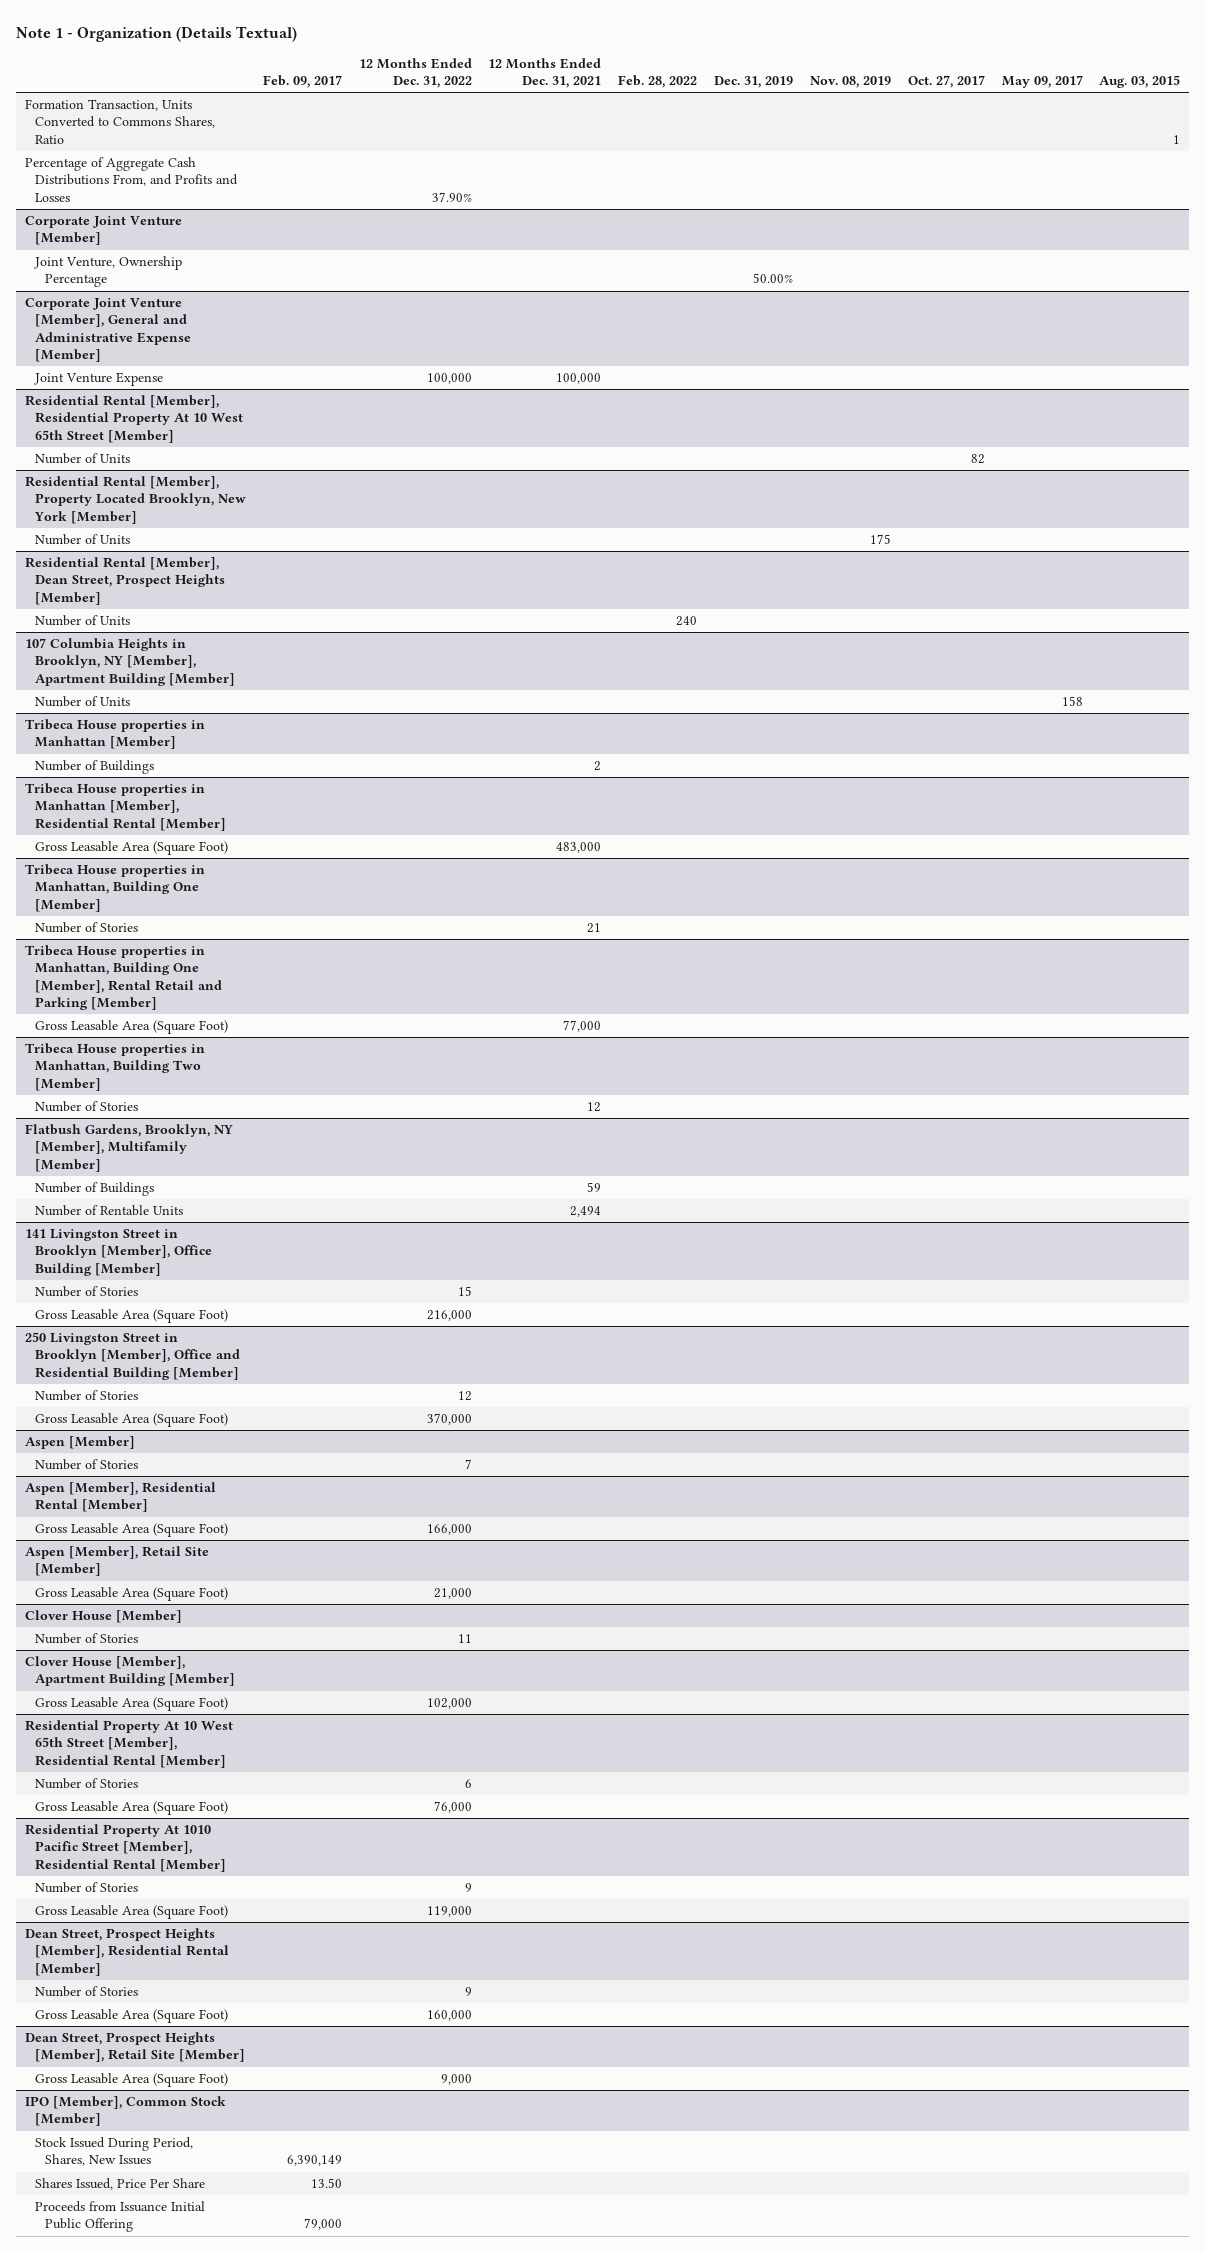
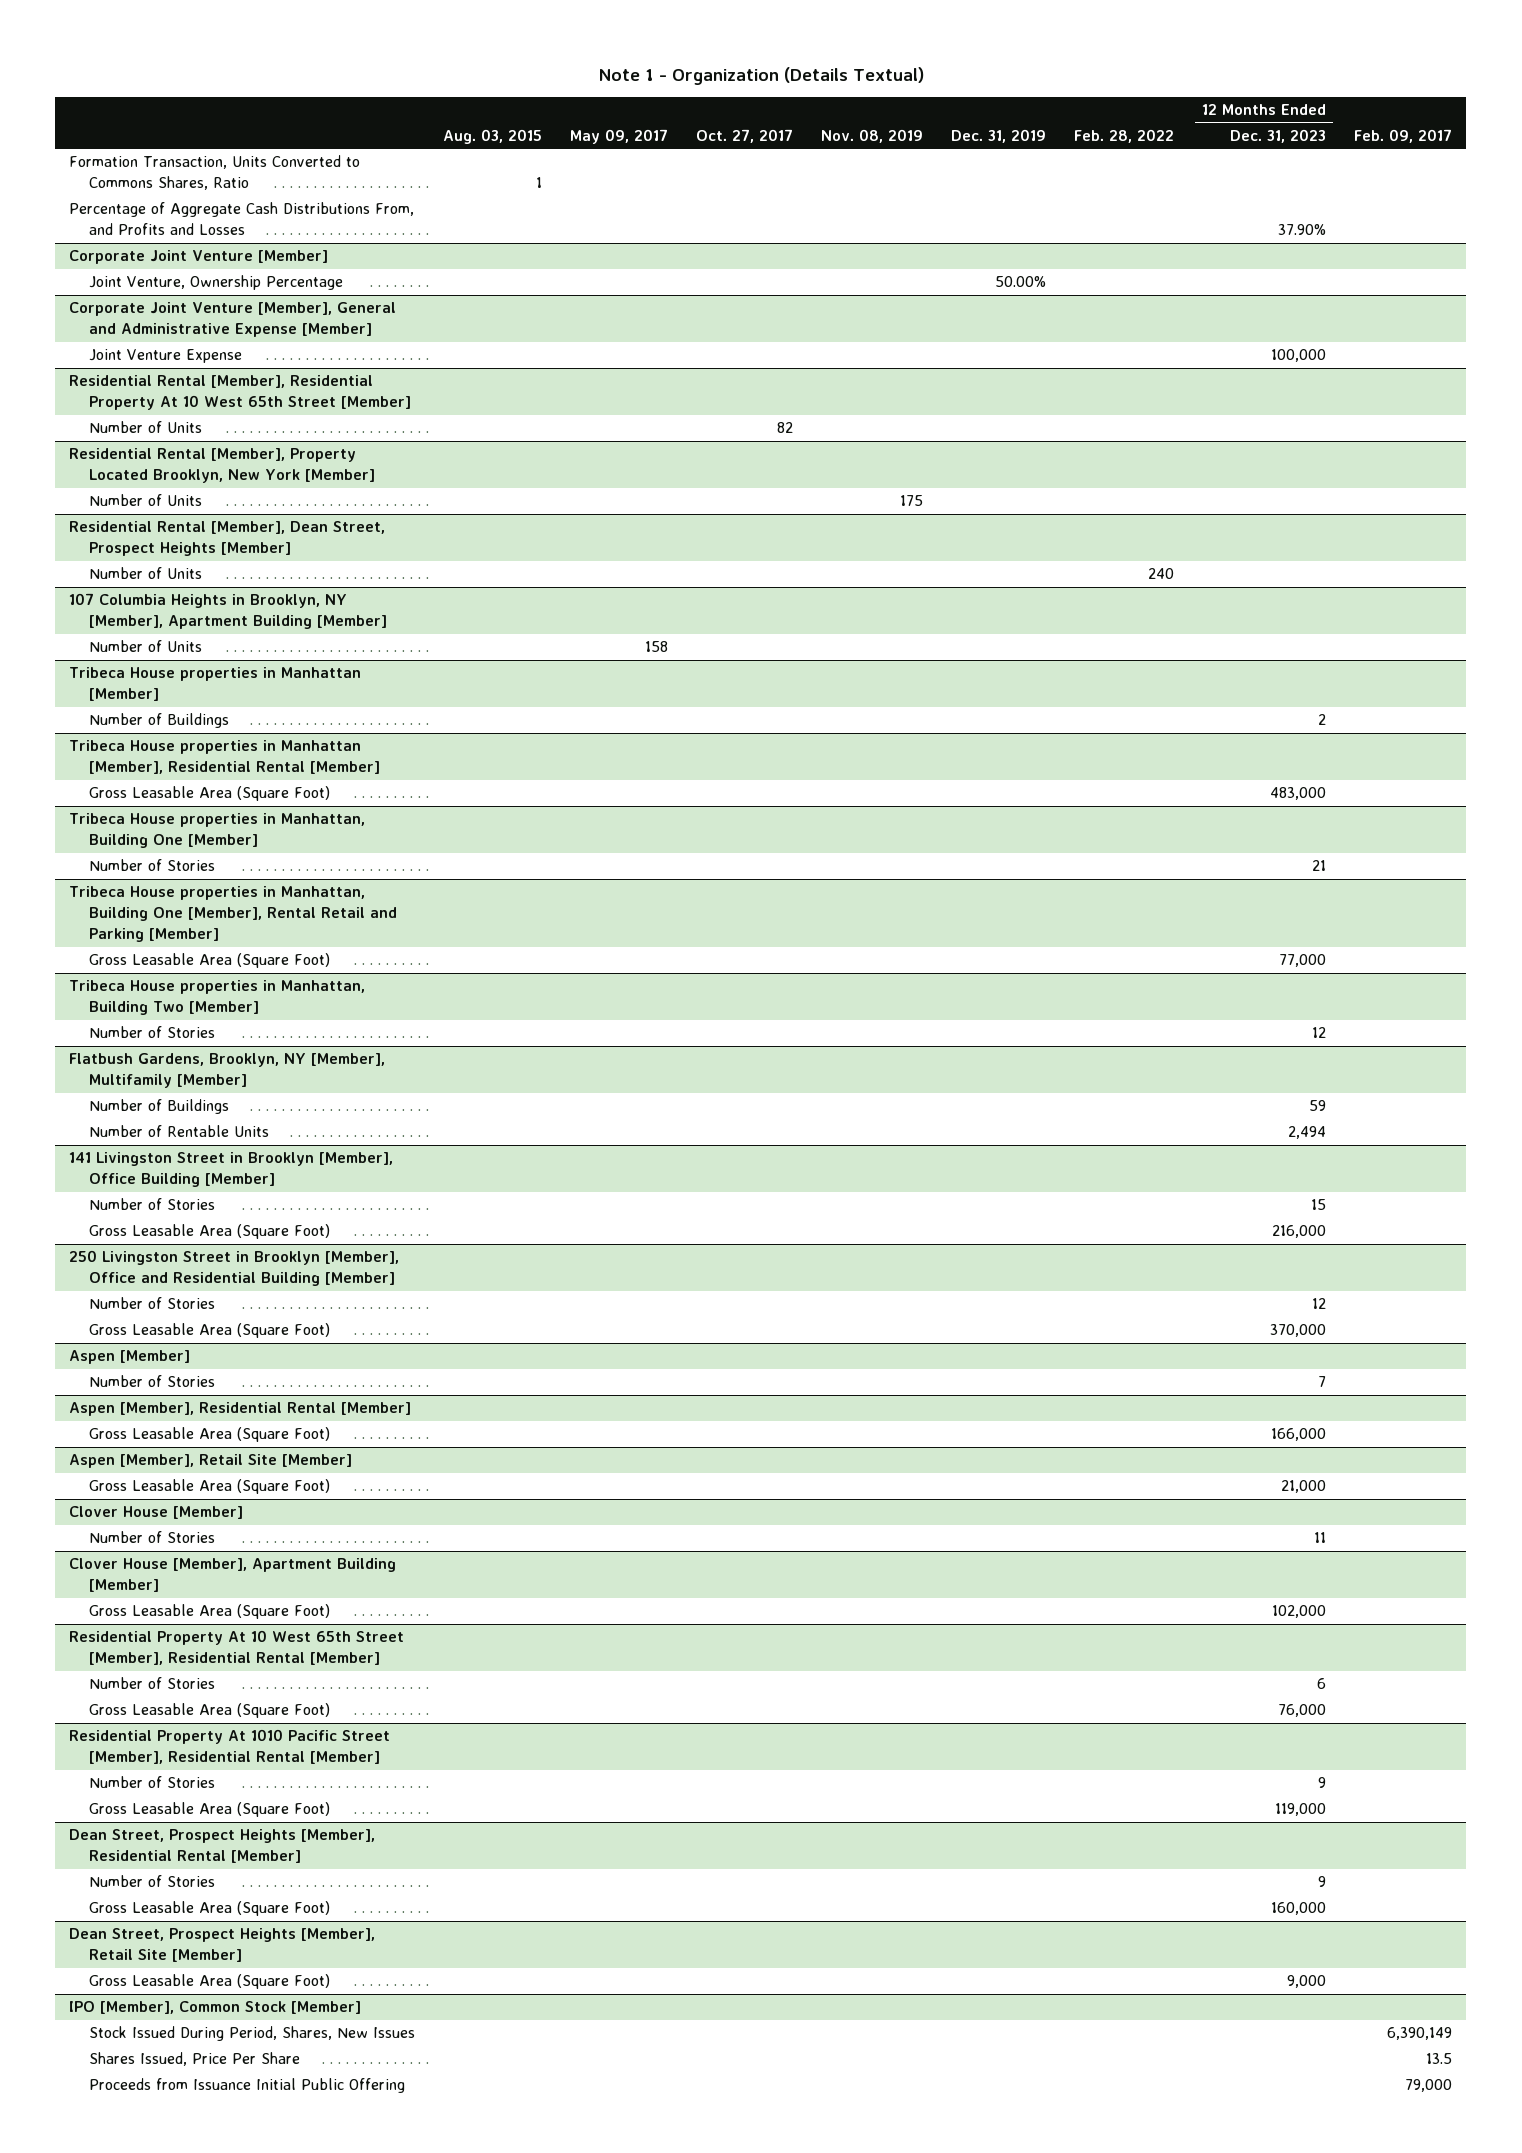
- | Feb. 09, 2017 | 12 Months Ended Dec. 31, 2022 | 12 Months Ended Dec. 31, 2021 | Feb. 28, 2022 | Dec. 31, 2019 | Nov. 08, 2019 | Oct. 27, 2017 | May 09, 2017 | Aug. 03, 2015
+ | Aug. 03, 2015 | May 09, 2017 | Oct. 27, 2017 | Nov. 08, 2019 | Dec. 31, 2019 | Feb. 28, 2022 | 12 Months Ended Dec. 31, 2023 | Feb. 09, 2017
@ IPO [Member], Common Stock [Member]
- Shares Issued, Price Per Share | 13.50 | | | | | | | |
+ Shares Issued, Price Per Share | | | | | | | | 13.5

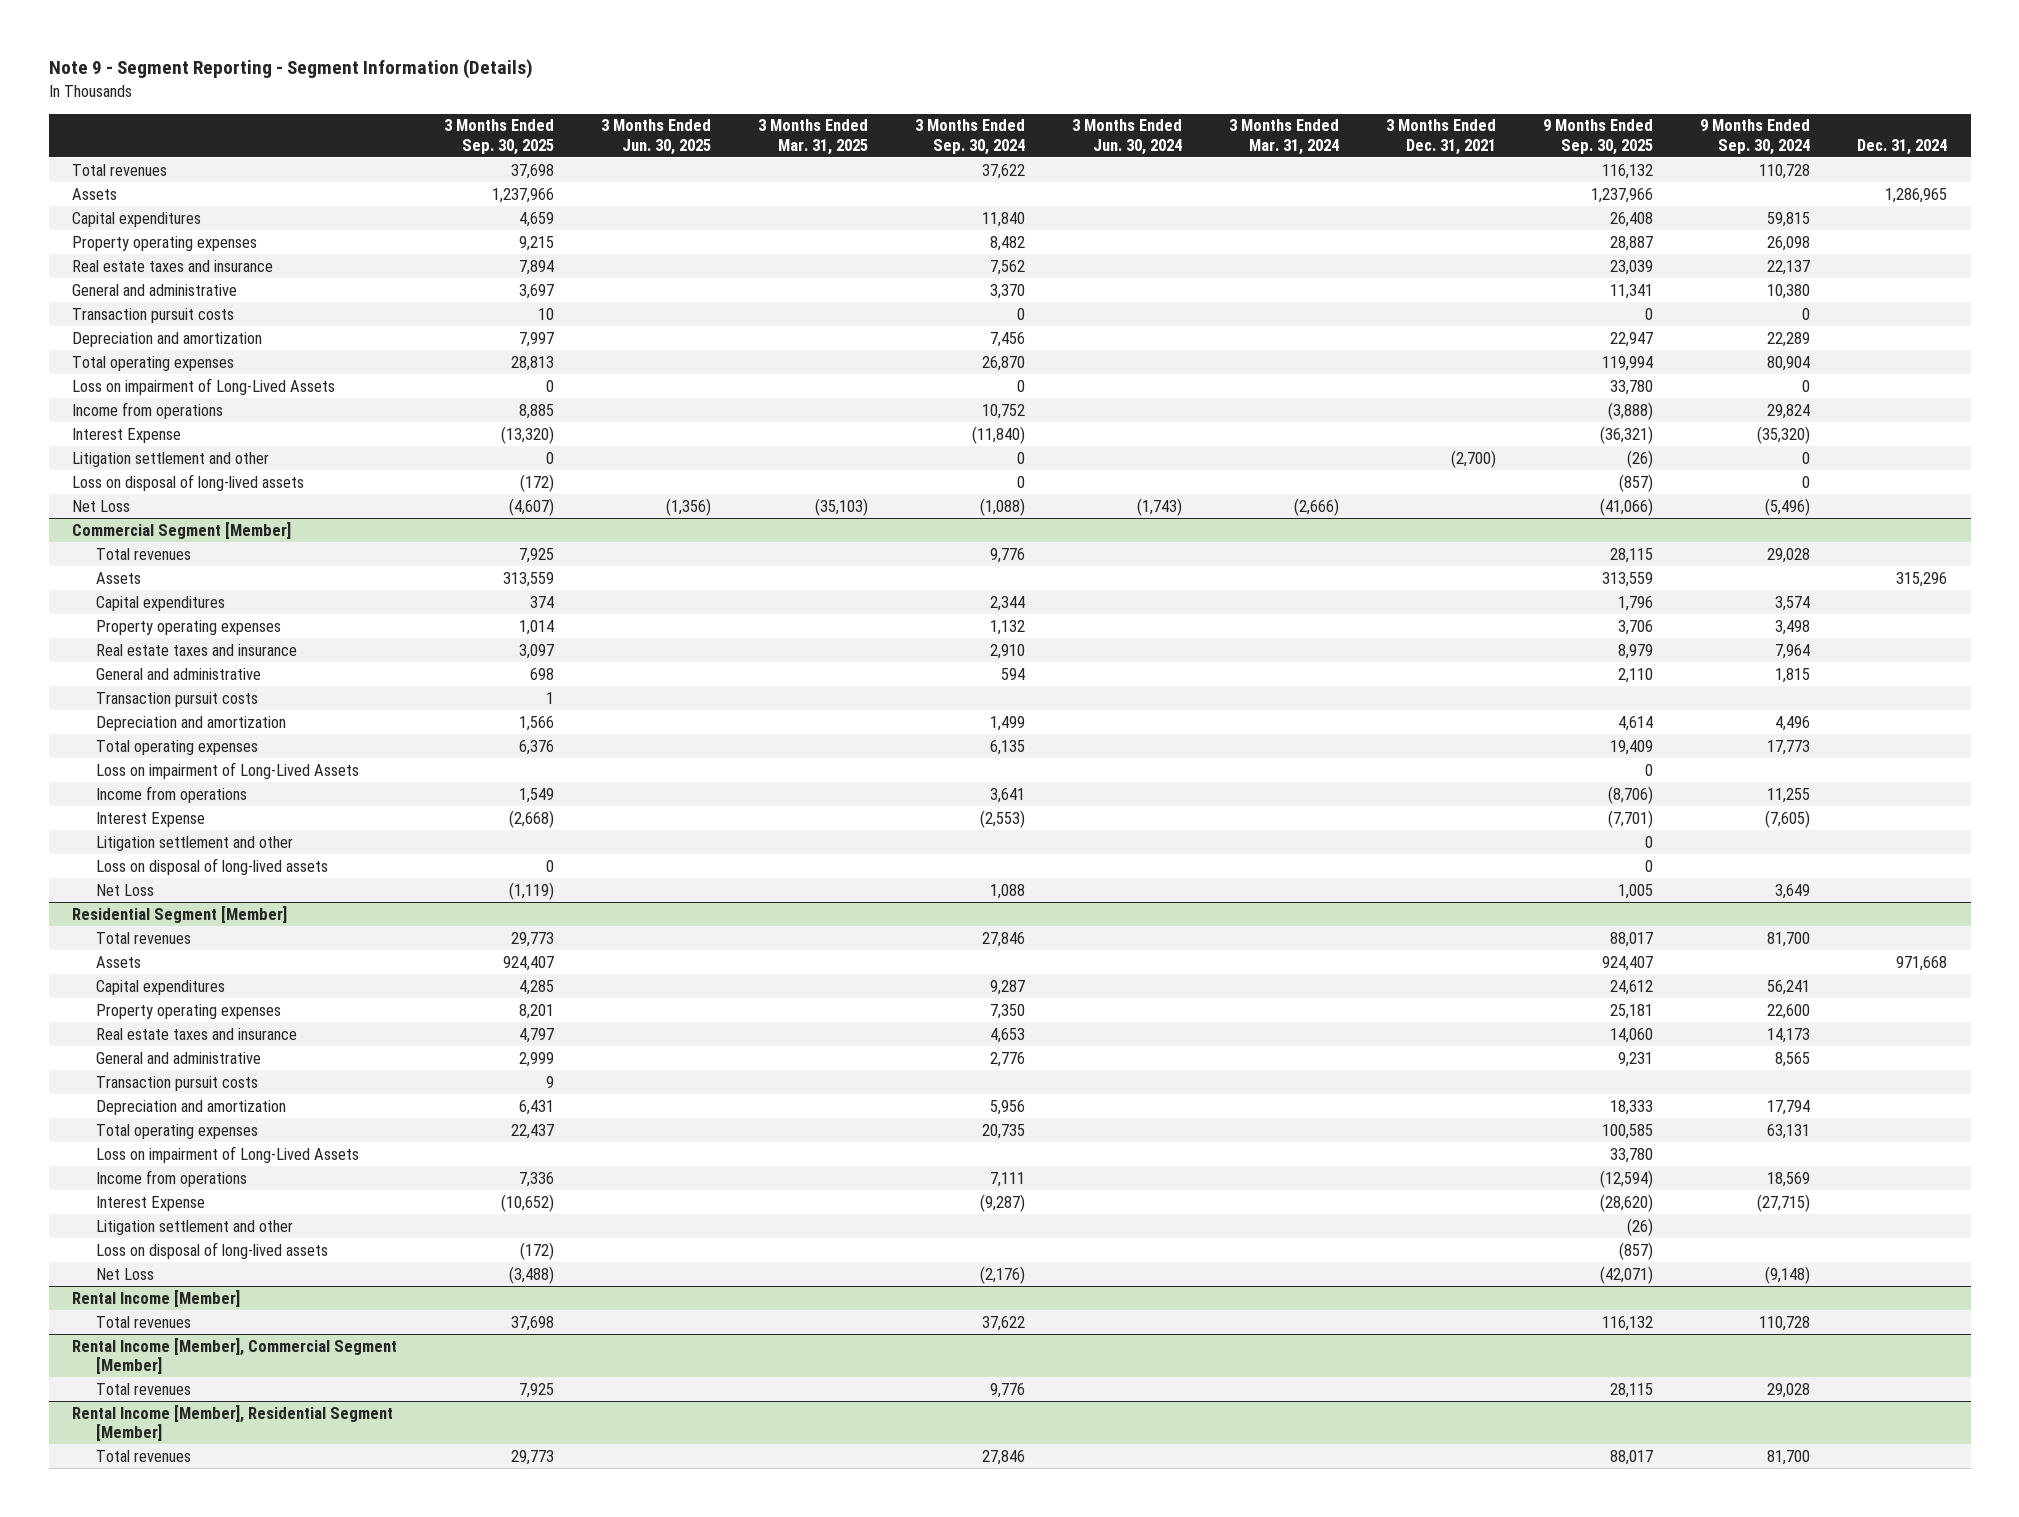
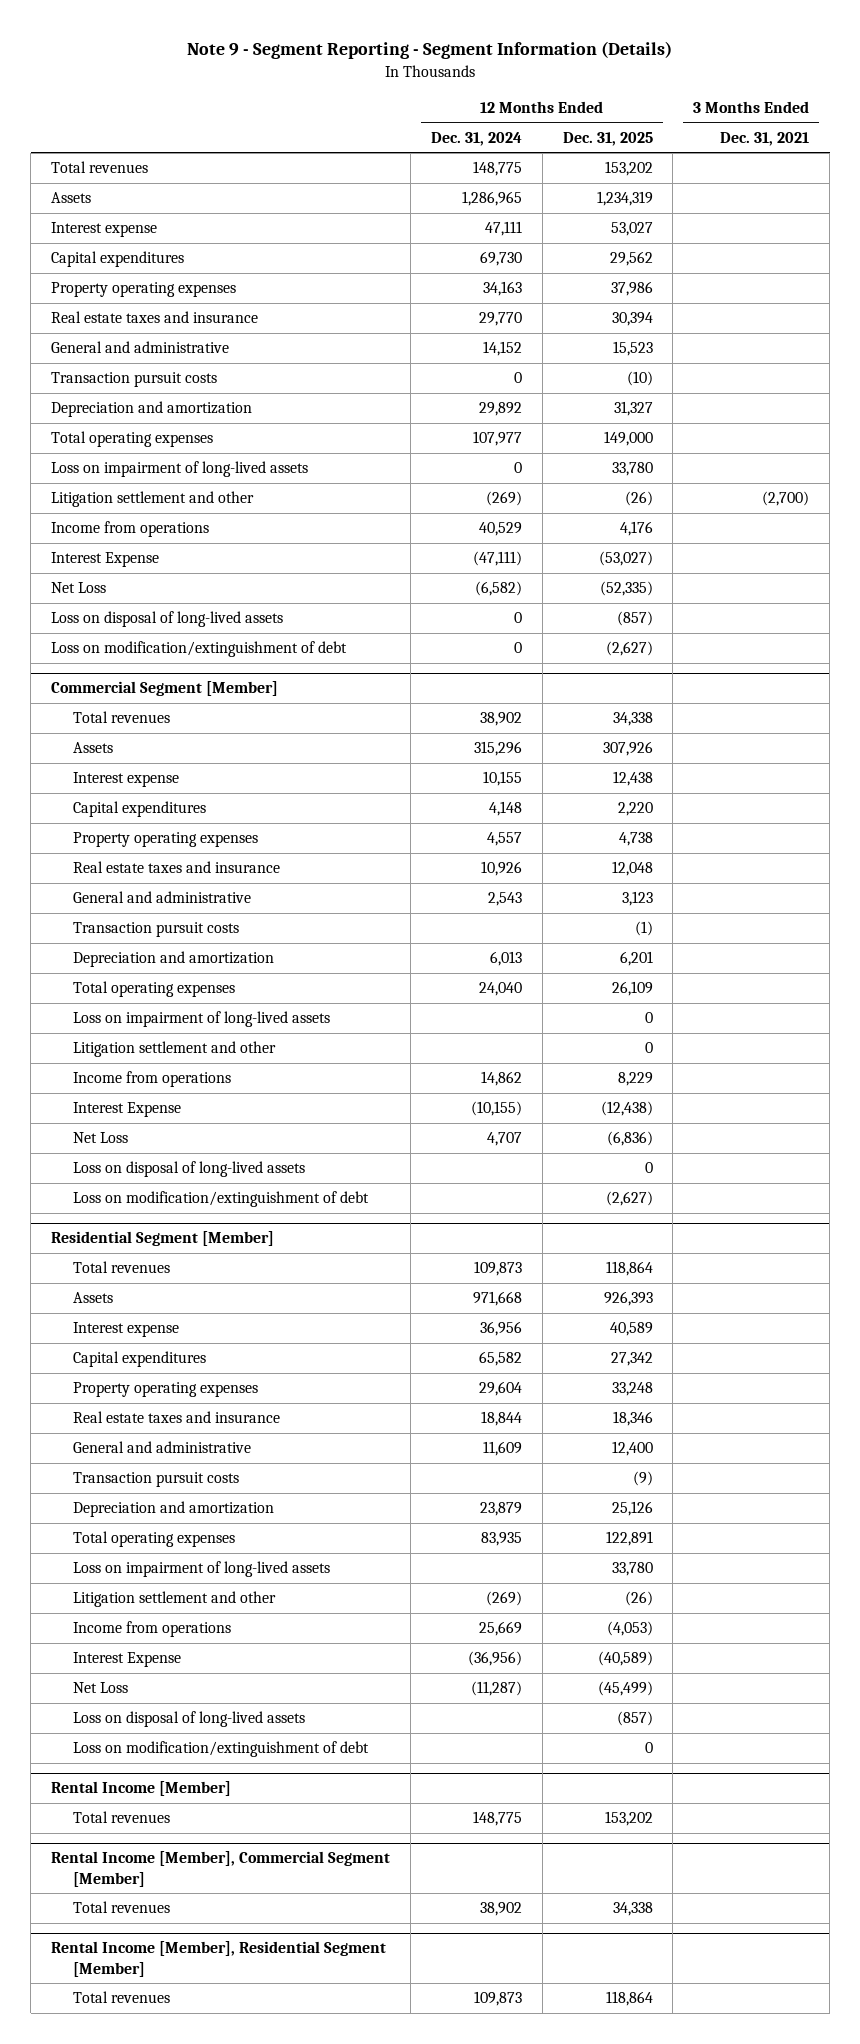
- | 3 Months Ended Sep. 30, 2025 | 3 Months Ended Jun. 30, 2025 | 3 Months Ended Mar. 31, 2025 | 3 Months Ended Sep. 30, 2024 | 3 Months Ended Jun. 30, 2024 | 3 Months Ended Mar. 31, 2024 | 3 Months Ended Dec. 31, 2021 | 9 Months Ended Sep. 30, 2025 | 9 Months Ended Sep. 30, 2024 | Dec. 31, 2024
+ | 12 Months Ended Dec. 31, 2024 | 12 Months Ended Dec. 31, 2025 | 3 Months Ended Dec. 31, 2021
+ Interest expense | 47,111 | 53,027 |
- Loss on impairment of Long-Lived Assets | 0 | | | 0 | | | | 33,780 | 0 |
+ Loss on impairment of long-lived assets | 0 | 33,780 |
moved up: Litigation settlement and other | (269) | (26) | (2,700)
moved down: Loss on disposal of long-lived assets | 0 | (857) |
+ Loss on modification/extinguishment of debt | 0 | (2,627) |
@ Commercial Segment [Member]
+ Interest expense | 10,155 | 12,438 |
- Loss on impairment of Long-Lived Assets | | | | | | | | 0 | |
+ Loss on impairment of long-lived assets | | 0 |
moved up: Litigation settlement and other | | 0 |
moved down: Loss on disposal of long-lived assets | | 0 |
+ Loss on modification/extinguishment of debt | | (2,627) |
@ Residential Segment [Member]
+ Interest expense | 36,956 | 40,589 |
- Loss on impairment of Long-Lived Assets | | | | | | | | 33,780 | |
+ Loss on impairment of long-lived assets | | 33,780 |
moved up: Litigation settlement and other | (269) | (26) |
moved down: Loss on disposal of long-lived assets | | (857) |
+ Loss on modification/extinguishment of debt | | 0 |

